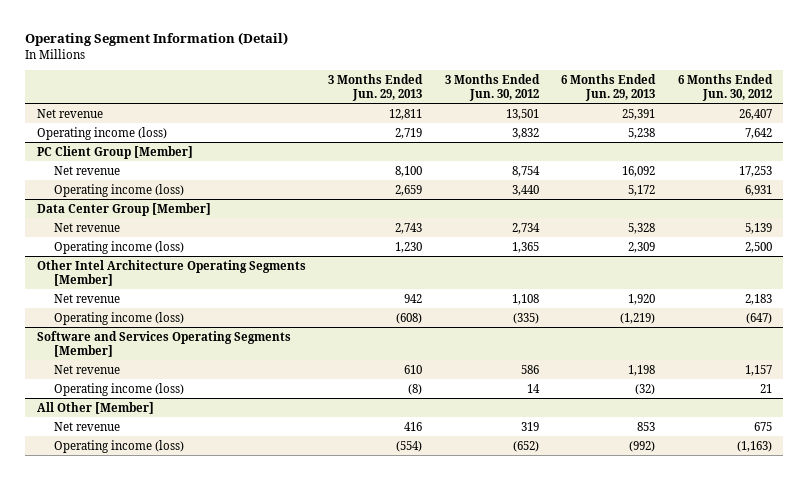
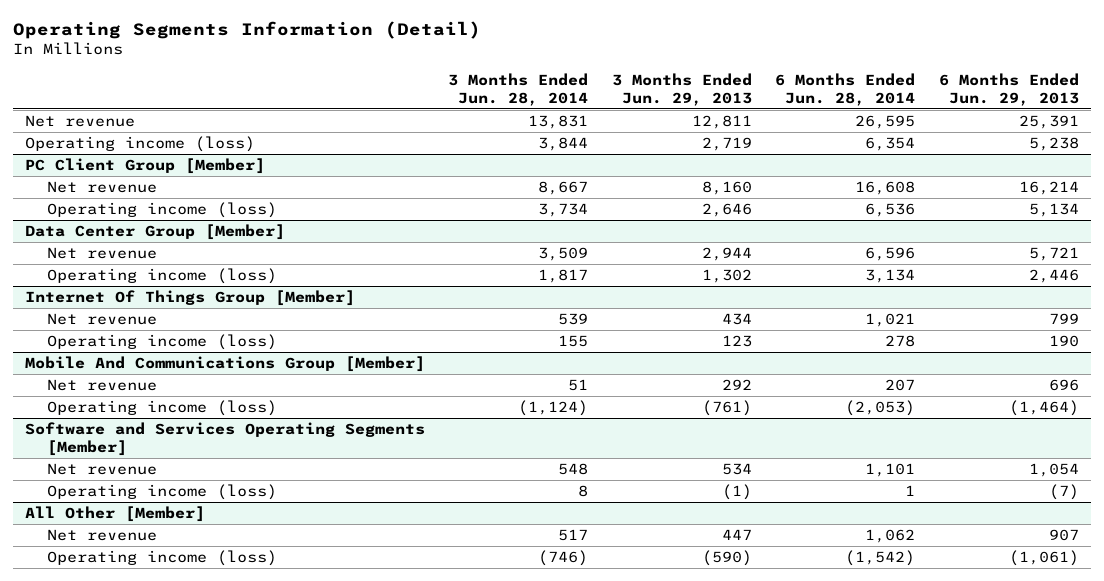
- Operating Segment Information (Detail)
+ Operating Segments Information (Detail)
- | 3 Months Ended Jun. 29, 2013 | 3 Months Ended Jun. 30, 2012 | 6 Months Ended Jun. 29, 2013 | 6 Months Ended Jun. 30, 2012
+ | 3 Months Ended Jun. 28, 2014 | 3 Months Ended Jun. 29, 2013 | 6 Months Ended Jun. 28, 2014 | 6 Months Ended Jun. 29, 2013
@ PC Client Group [Member]
- Net revenue | 8,100 | 8,754 | 16,092 | 17,253
- Operating income (loss) | 2,659 | 3,440 | 5,172 | 6,931
+ Net revenue | 8,667 | 8,160 | 16,608 | 16,214
+ Operating income (loss) | 3,734 | 2,646 | 6,536 | 5,134
@ Data Center Group [Member]
- Net revenue | 2,743 | 2,734 | 5,328 | 5,139
- Operating income (loss) | 1,230 | 1,365 | 2,309 | 2,500
- Other Intel Architecture Operating Segments [Member]
- Net revenue | 942 | 1,108 | 1,920 | 2,183
- Operating income (loss) | (608) | (335) | (1,219) | (647)
@ Data Center Group [Member]
+ Net revenue | 3,509 | 2,944 | 6,596 | 5,721
+ Operating income (loss) | 1,817 | 1,302 | 3,134 | 2,446
+ Internet Of Things Group [Member]
+ Net revenue | 539 | 434 | 1,021 | 799
+ Operating income (loss) | 155 | 123 | 278 | 190
+ Mobile And Communications Group [Member]
+ Net revenue | 51 | 292 | 207 | 696
+ Operating income (loss) | (1,124) | (761) | (2,053) | (1,464)
@ Software and Services Operating Segments [Member]
- Net revenue | 610 | 586 | 1,198 | 1,157
- Operating income (loss) | (8) | 14 | (32) | 21
+ Net revenue | 548 | 534 | 1,101 | 1,054
+ Operating income (loss) | 8 | (1) | 1 | (7)
@ All Other [Member]
- Net revenue | 416 | 319 | 853 | 675
- Operating income (loss) | (554) | (652) | (992) | (1,163)
+ Net revenue | 517 | 447 | 1,062 | 907
+ Operating income (loss) | (746) | (590) | (1,542) | (1,061)

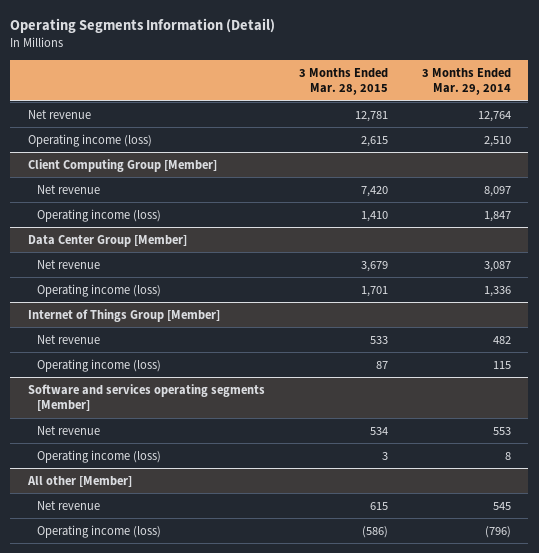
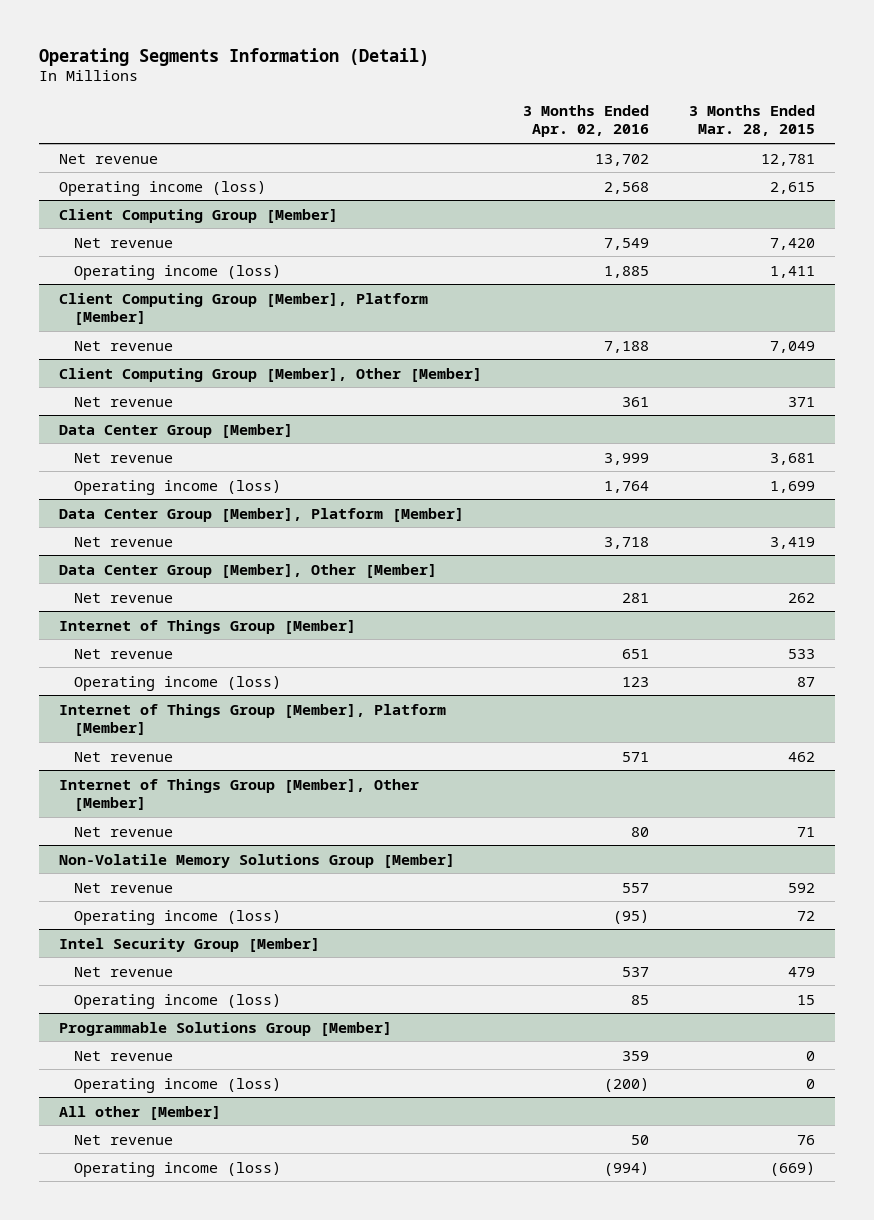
- | 3 Months Ended Mar. 28, 2015 | 3 Months Ended Mar. 29, 2014
+ | 3 Months Ended Apr. 02, 2016 | 3 Months Ended Mar. 28, 2015
@ Client Computing Group [Member]
- Operating income (loss) | 1,410 | 1,847
+ Operating income (loss) | 1,885 | 1,411
+ Client Computing Group [Member], Platform [Member]
+ Net revenue | 7,188 | 7,049
+ Client Computing Group [Member], Other [Member]
+ Net revenue | 361 | 371
@ Data Center Group [Member]
- Net revenue | 3,679 | 3,087
- Operating income (loss) | 1,701 | 1,336
+ Net revenue | 3,999 | 3,681
+ Operating income (loss) | 1,764 | 1,699
+ Data Center Group [Member], Platform [Member]
+ Net revenue | 3,718 | 3,419
+ Data Center Group [Member], Other [Member]
+ Net revenue | 281 | 262
- Software and services operating segments [Member]
- Net revenue | 534 | 553
- Operating income (loss) | 3 | 8
+ Internet of Things Group [Member], Platform [Member]
+ Net revenue | 571 | 462
+ Internet of Things Group [Member], Other [Member]
+ Net revenue | 80 | 71
+ Non-Volatile Memory Solutions Group [Member]
+ Net revenue | 557 | 592
+ Operating income (loss) | (95) | 72
+ Intel Security Group [Member]
+ Net revenue | 537 | 479
+ Operating income (loss) | 85 | 15
+ Programmable Solutions Group [Member]
+ Net revenue | 359 | 0
+ Operating income (loss) | (200) | 0
@ All other [Member]
- Net revenue | 615 | 545
- Operating income (loss) | (586) | (796)
+ Net revenue | 50 | 76
+ Operating income (loss) | (994) | (669)

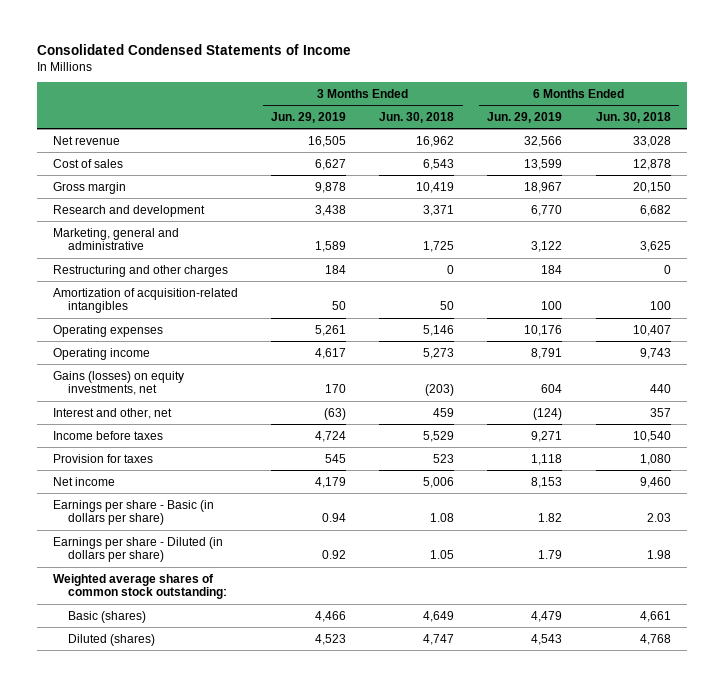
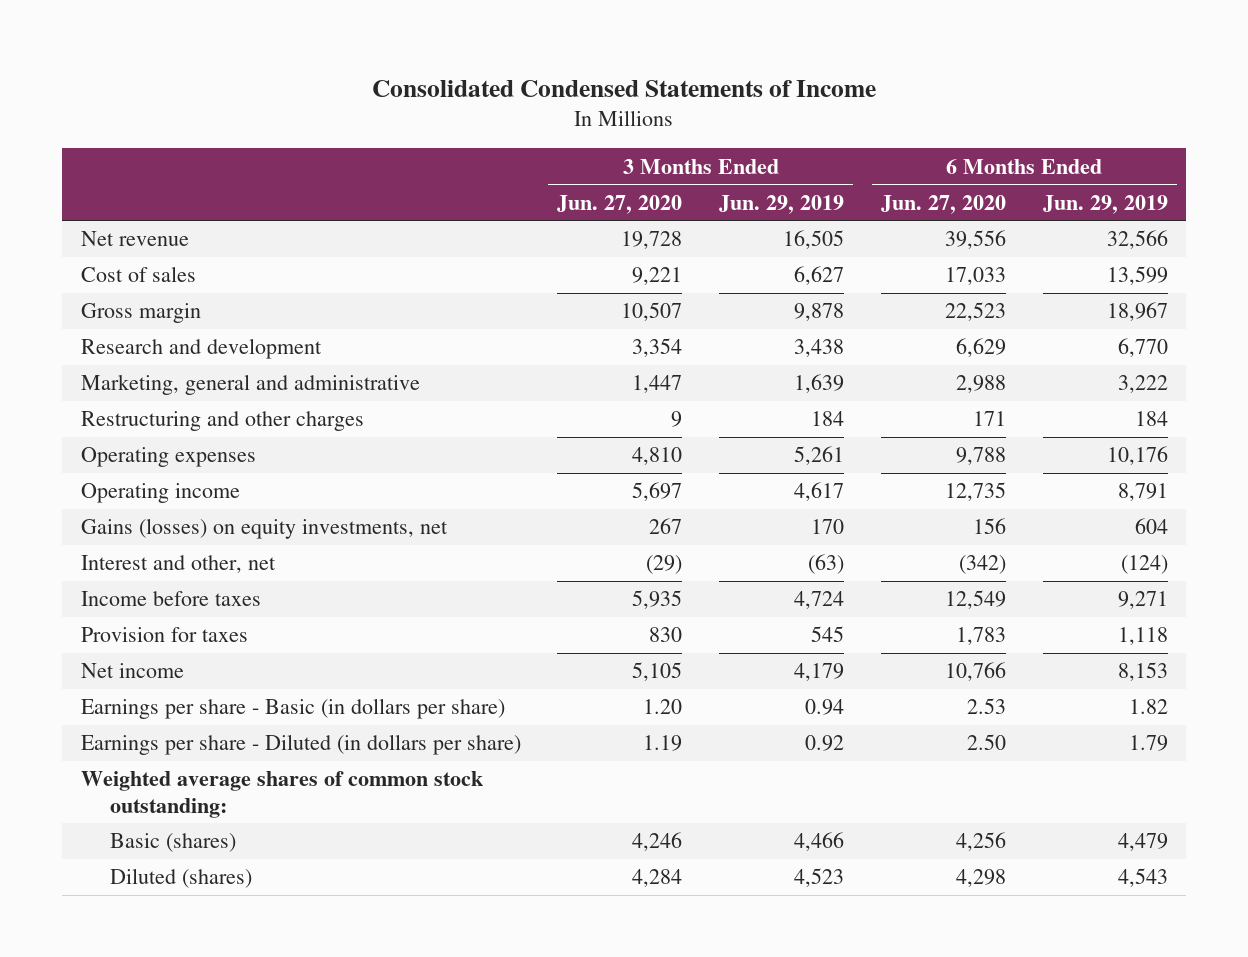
- | 3 Months Ended Jun. 29, 2019 | 3 Months Ended Jun. 30, 2018 | 6 Months Ended Jun. 29, 2019 | 6 Months Ended Jun. 30, 2018
+ | 3 Months Ended Jun. 27, 2020 | 3 Months Ended Jun. 29, 2019 | 6 Months Ended Jun. 27, 2020 | 6 Months Ended Jun. 29, 2019
- Marketing, general and administrative | 1,589 | 1,725 | 3,122 | 3,625
+ Marketing, general and administrative | 1,447 | 1,639 | 2,988 | 3,222
- Amortization of acquisition-related intangibles | 50 | 50 | 100 | 100

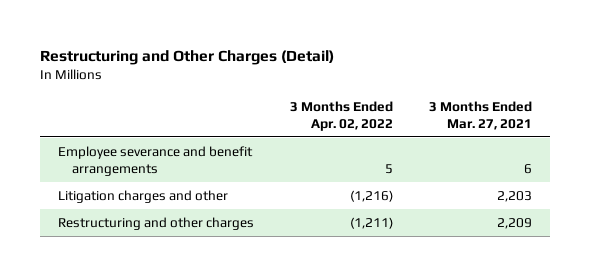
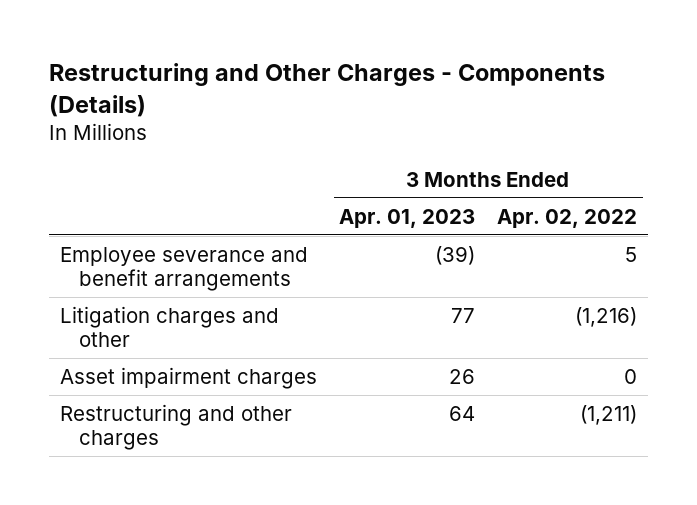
- Restructuring and Other Charges (Detail)
+ Restructuring and Other Charges - Components (Details)
- | 3 Months Ended Apr. 02, 2022 | 3 Months Ended Mar. 27, 2021
+ | 3 Months Ended Apr. 01, 2023 | 3 Months Ended Apr. 02, 2022
+ Asset impairment charges | 26 | 0

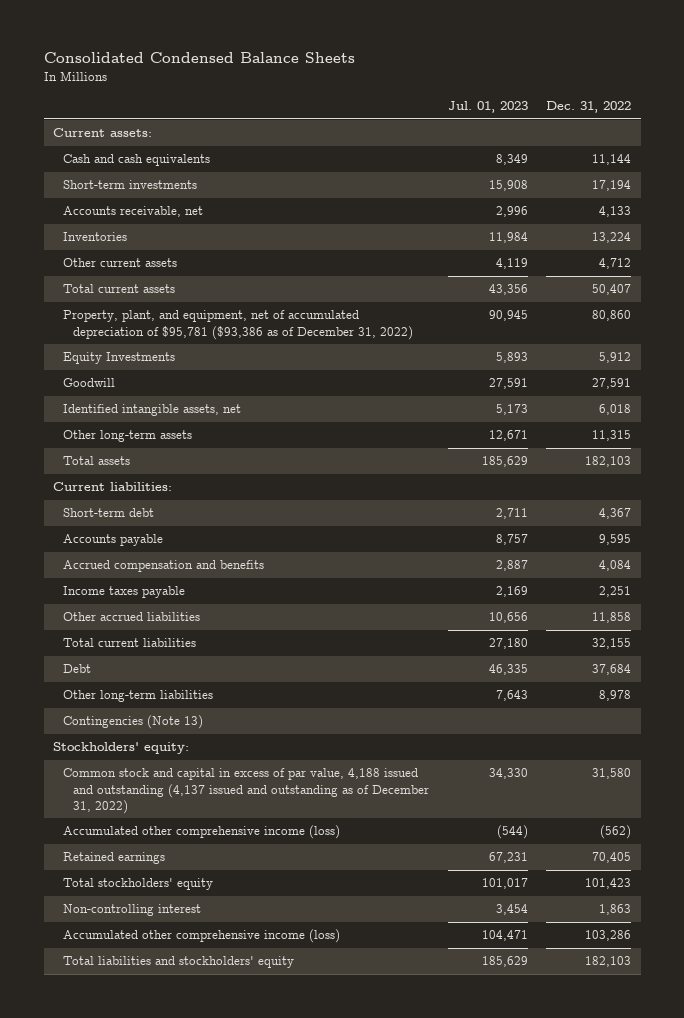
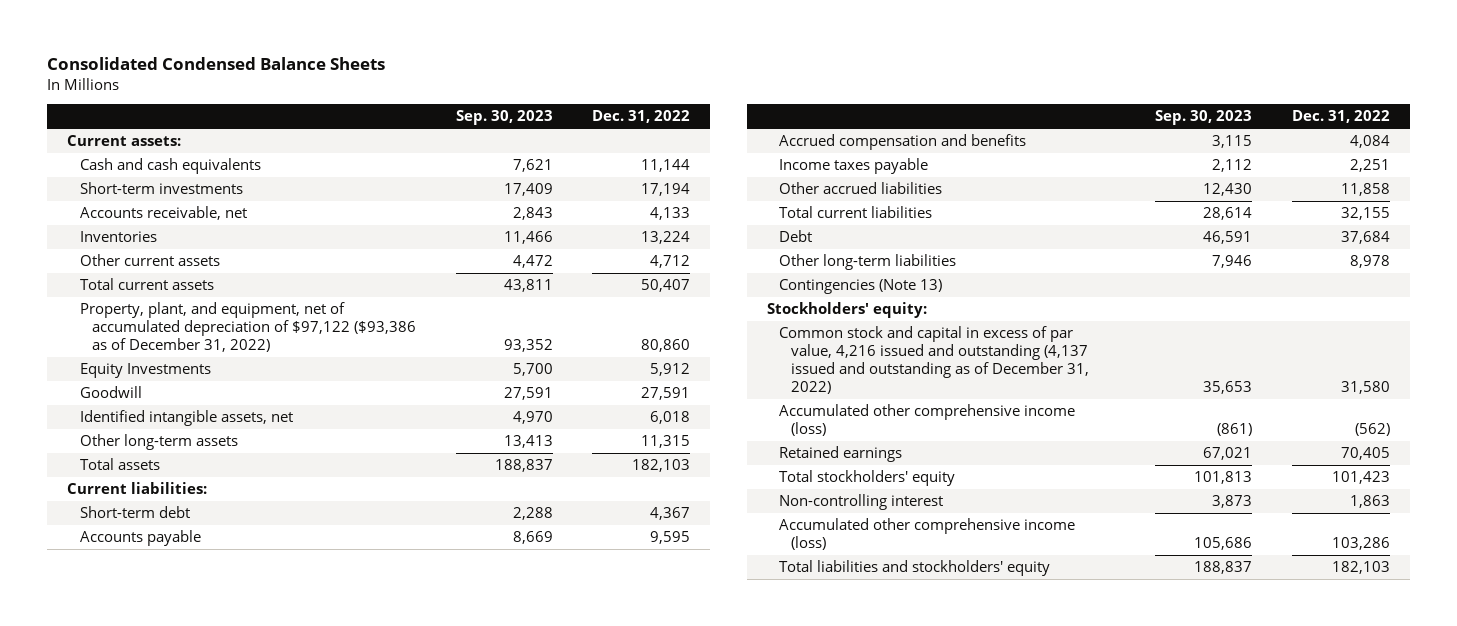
- | Jul. 01, 2023 | Dec. 31, 2022
+ | Sep. 30, 2023 | Dec. 31, 2022
- Property, plant, and equipment, net of accumulated depreciation of $95,781 ($93,386 as of December 31, 2022) | 90,945 | 80,860
+ Property, plant, and equipment, net of accumulated depreciation of $97,122 ($93,386 as of December 31, 2022) | 93,352 | 80,860
- Common stock and capital in excess of par value, 4,188 issued and outstanding (4,137 issued and outstanding as of December 31, 2022) | 34,330 | 31,580
+ Common stock and capital in excess of par value, 4,216 issued and outstanding (4,137 issued and outstanding as of December 31, 2022) | 35,653 | 31,580

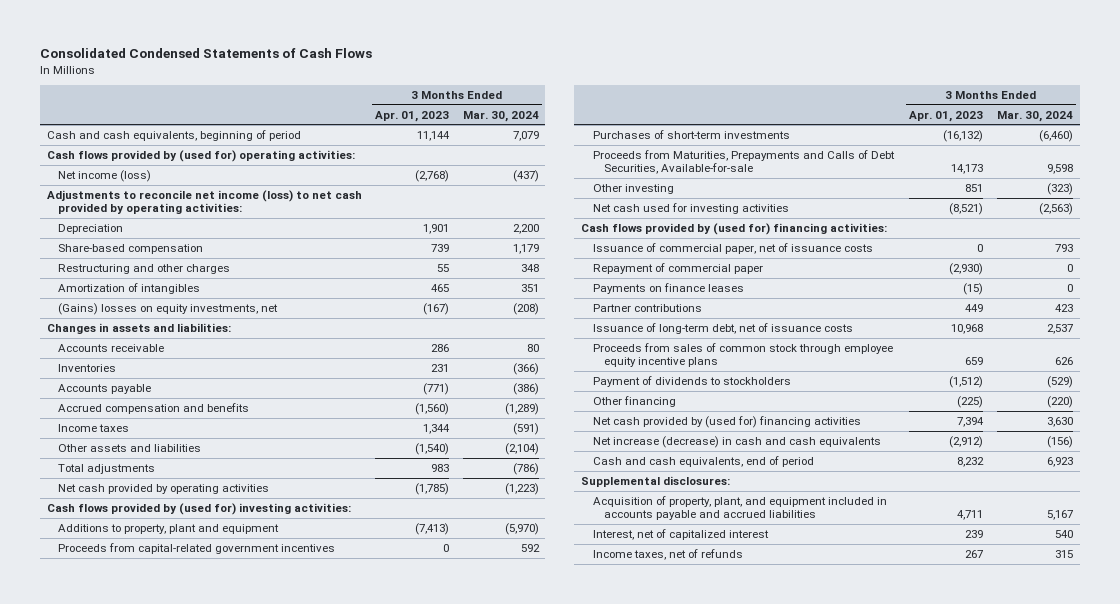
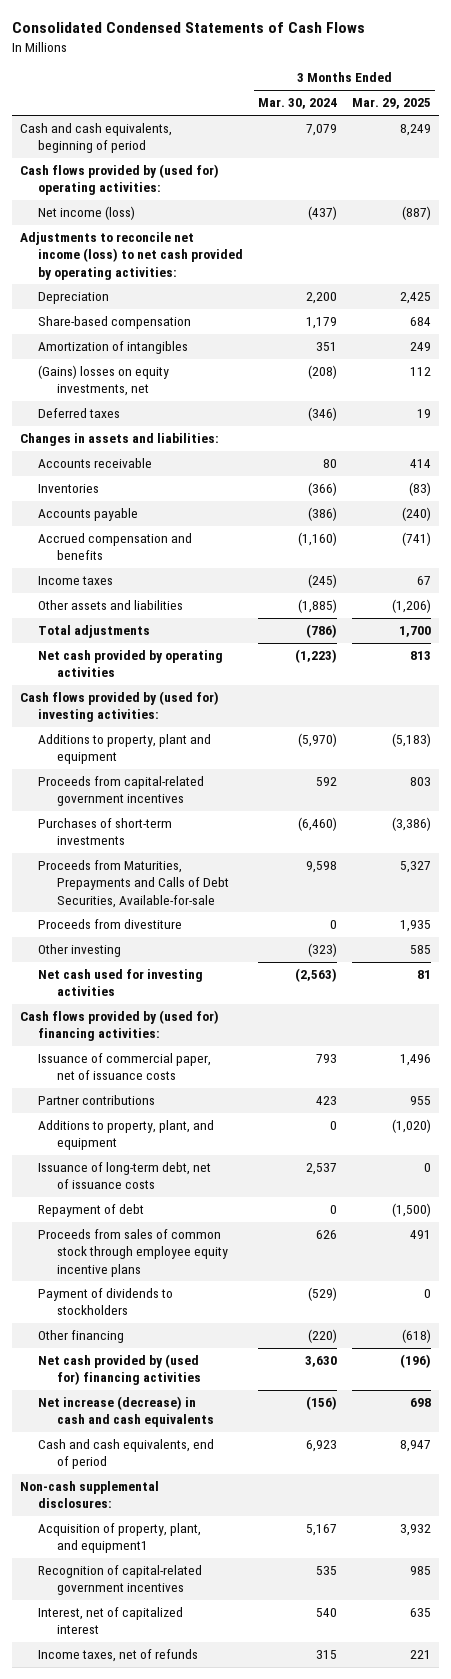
- | 3 Months Ended Apr. 01, 2023 | 3 Months Ended Mar. 30, 2024
+ | 3 Months Ended Mar. 30, 2024 | 3 Months Ended Mar. 29, 2025
- Restructuring and other charges | 55 | 348
+ Deferred taxes | (346) | 19
- Accrued compensation and benefits | (1,560) | (1,289)
- Income taxes | 1,344 | (591)
- Other assets and liabilities | (1,540) | (2,104)
+ Accrued compensation and benefits | (1,160) | (741)
+ Income taxes | (245) | 67
+ Other assets and liabilities | (1,885) | (1,206)
+ Proceeds from divestiture | 0 | 1,935
- Repayment of commercial paper | (2,930) | 0
- Payments on finance leases | (15) | 0
+ Additions to property, plant, and equipment | 0 | (1,020)
+ Repayment of debt | 0 | (1,500)
- Supplemental disclosures:
- Acquisition of property, plant, and equipment included in accounts payable and accrued liabilities | 4,711 | 5,167
+ Non-cash supplemental disclosures:
+ Acquisition of property, plant, and equipment1 | 5,167 | 3,932
+ Recognition of capital-related government incentives | 535 | 985

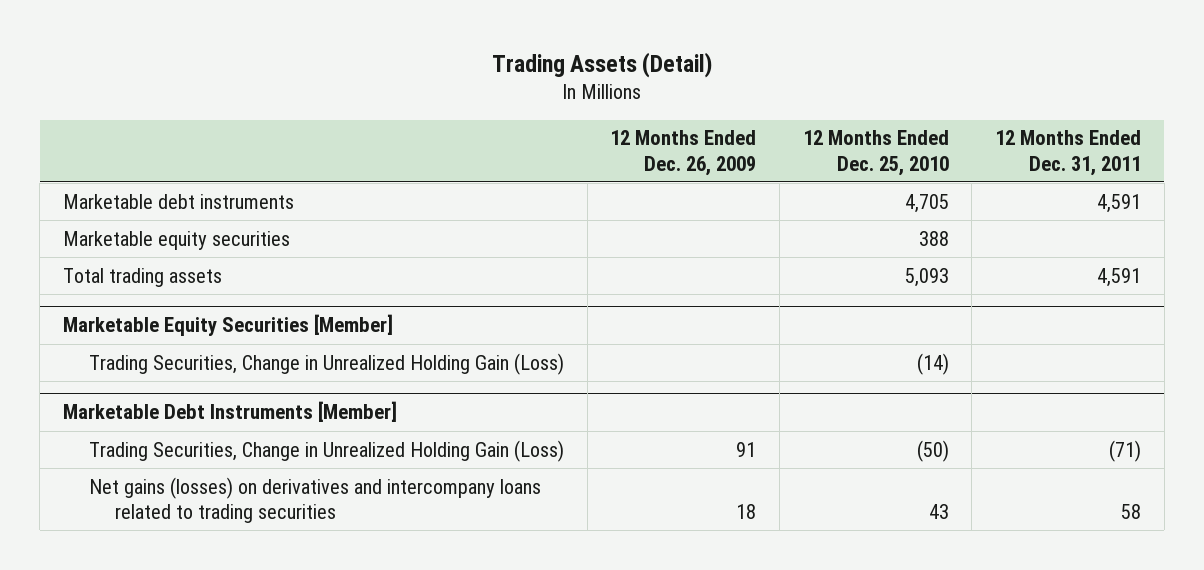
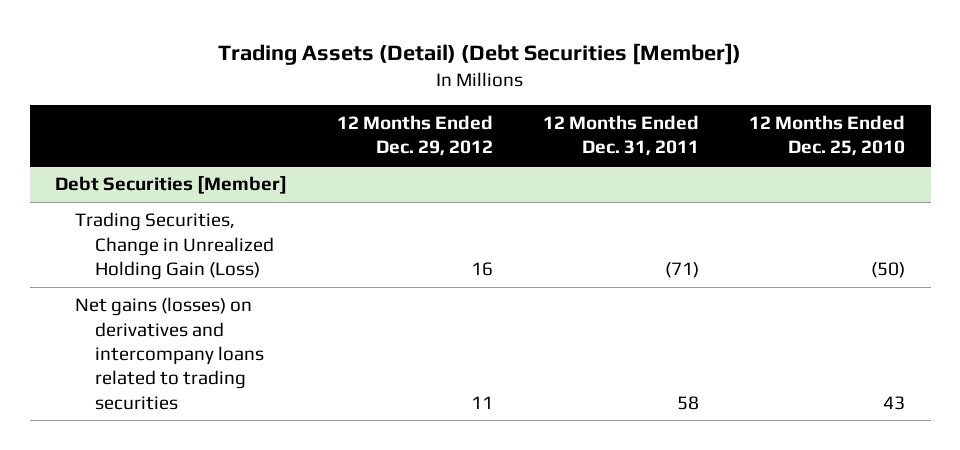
- Trading Assets (Detail)
+ Trading Assets (Detail) (Debt Securities [Member])
- | 12 Months Ended Dec. 26, 2009 | 12 Months Ended Dec. 25, 2010 | 12 Months Ended Dec. 31, 2011
+ | 12 Months Ended Dec. 29, 2012 | 12 Months Ended Dec. 31, 2011 | 12 Months Ended Dec. 25, 2010
- Marketable debt instruments | | 4,705 | 4,591
- Marketable equity securities | | 388 |
- Total trading assets | | 5,093 | 4,591
- Marketable Equity Securities [Member]
- Trading Securities, Change in Unrealized Holding Gain (Loss) | | (14) |
- Marketable Debt Instruments [Member]
+ Debt Securities [Member]

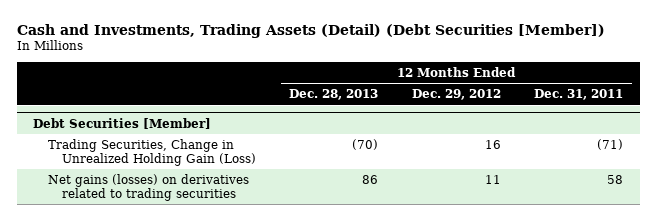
- Trading Assets (Detail) (Debt Securities [Member])
+ Cash and Investments, Trading Assets (Detail) (Debt Securities [Member])
- | 12 Months Ended Dec. 29, 2012 | 12 Months Ended Dec. 31, 2011 | 12 Months Ended Dec. 25, 2010
+ | 12 Months Ended Dec. 28, 2013 | 12 Months Ended Dec. 29, 2012 | 12 Months Ended Dec. 31, 2011
@ Debt Securities [Member]
- Net gains (losses) on derivatives and intercompany loans related to trading securities | 11 | 58 | 43
+ Net gains (losses) on derivatives related to trading securities | 86 | 11 | 58

